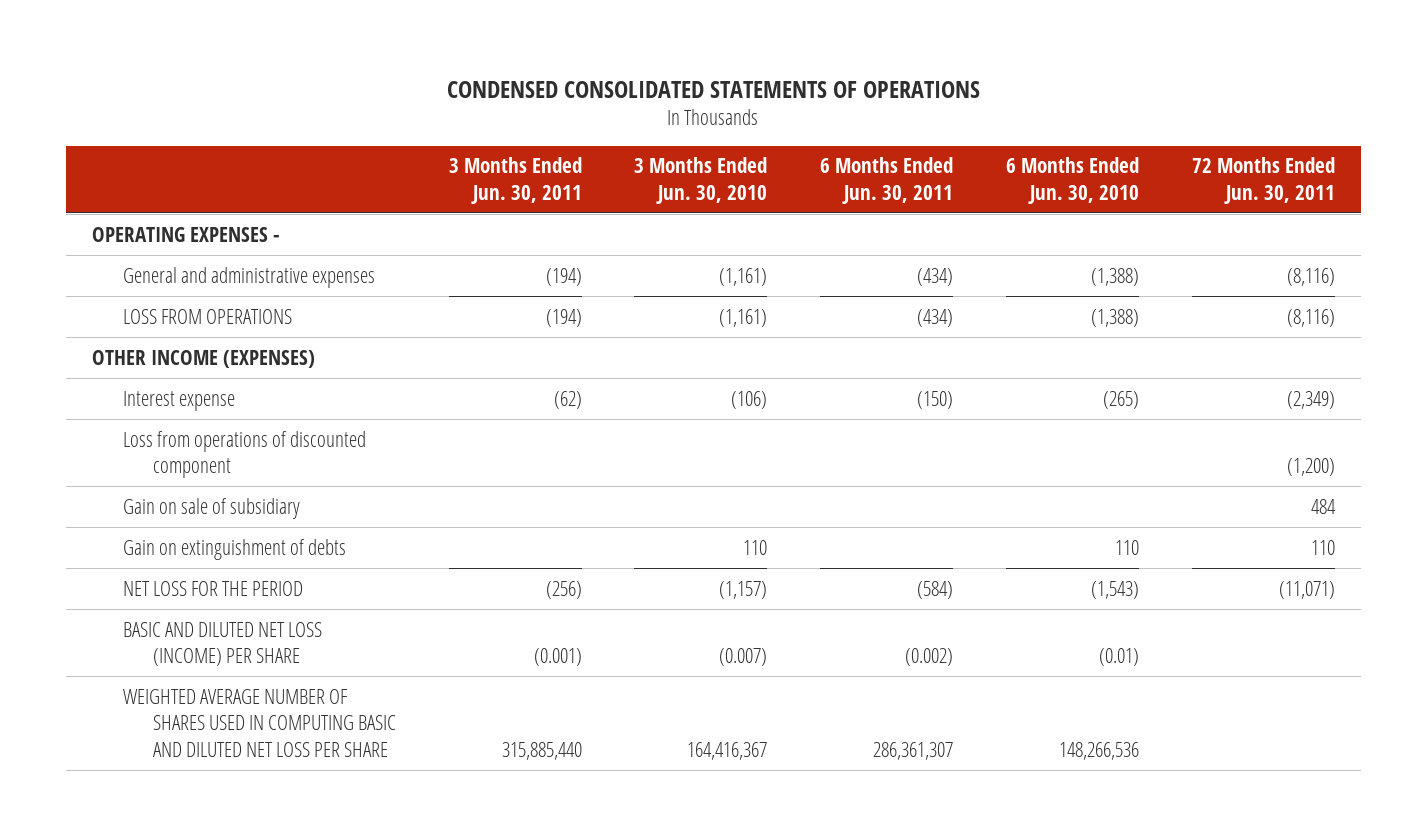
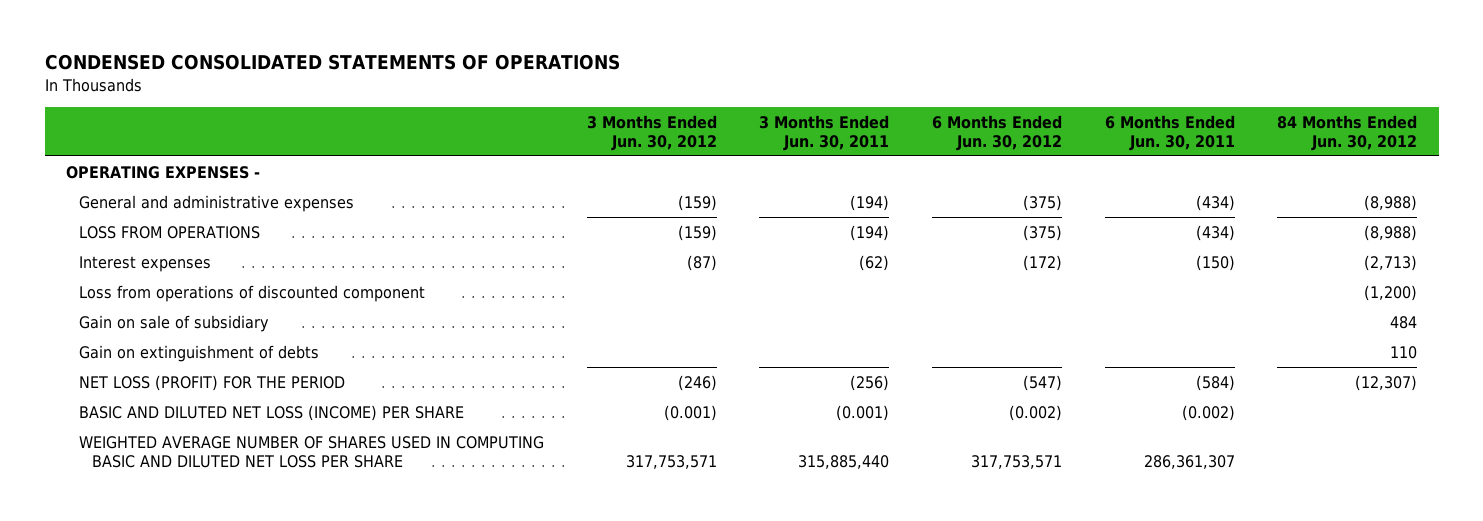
- | 3 Months Ended Jun. 30, 2011 | 3 Months Ended Jun. 30, 2010 | 6 Months Ended Jun. 30, 2011 | 6 Months Ended Jun. 30, 2010 | 72 Months Ended Jun. 30, 2011
+ | 3 Months Ended Jun. 30, 2012 | 3 Months Ended Jun. 30, 2011 | 6 Months Ended Jun. 30, 2012 | 6 Months Ended Jun. 30, 2011 | 84 Months Ended Jun. 30, 2012
- OTHER INCOME (EXPENSES)
- Interest expense | (62) | (106) | (150) | (265) | (2,349)
+ Interest expenses | (87) | (62) | (172) | (150) | (2,713)
- NET LOSS FOR THE PERIOD | (256) | (1,157) | (584) | (1,543) | (11,071)
+ NET LOSS (PROFIT) FOR THE PERIOD | (246) | (256) | (547) | (584) | (12,307)

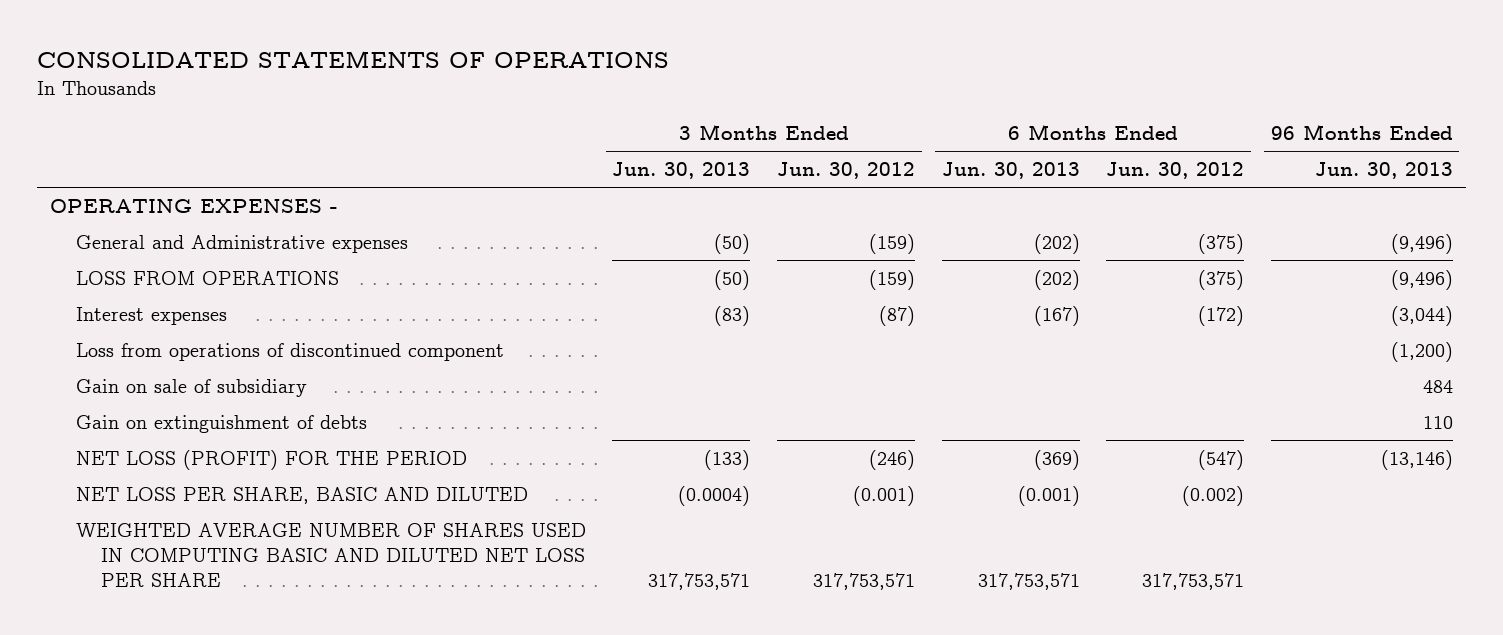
- CONDENSED CONSOLIDATED STATEMENTS OF OPERATIONS
+ CONSOLIDATED STATEMENTS OF OPERATIONS
- | 3 Months Ended Jun. 30, 2012 | 3 Months Ended Jun. 30, 2011 | 6 Months Ended Jun. 30, 2012 | 6 Months Ended Jun. 30, 2011 | 84 Months Ended Jun. 30, 2012
+ | 3 Months Ended Jun. 30, 2013 | 3 Months Ended Jun. 30, 2012 | 6 Months Ended Jun. 30, 2013 | 6 Months Ended Jun. 30, 2012 | 96 Months Ended Jun. 30, 2013
- General and administrative expenses | (159) | (194) | (375) | (434) | (8,988)
+ General and Administrative expenses | (50) | (159) | (202) | (375) | (9,496)
- Loss from operations of discounted component | | | | | (1,200)
+ Loss from operations of discontinued component | | | | | (1,200)
- BASIC AND DILUTED NET LOSS (INCOME) PER SHARE | (0.001) | (0.001) | (0.002) | (0.002) |
+ NET LOSS PER SHARE, BASIC AND DILUTED | (0.0004) | (0.001) | (0.001) | (0.002) |

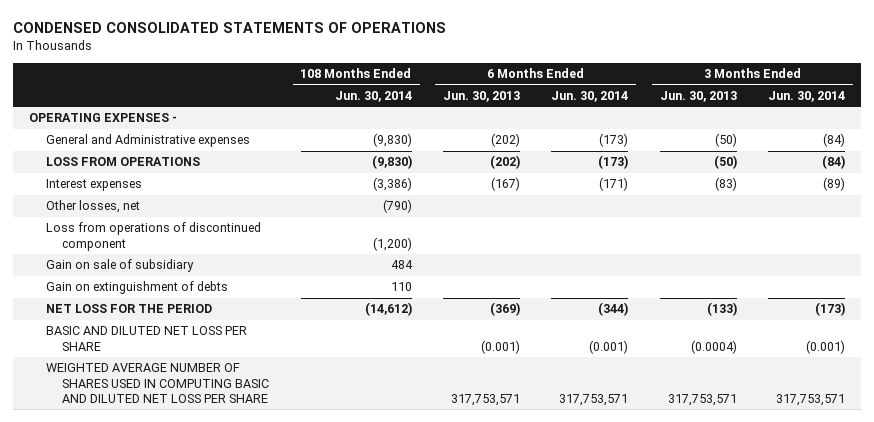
- CONSOLIDATED STATEMENTS OF OPERATIONS
+ CONDENSED CONSOLIDATED STATEMENTS OF OPERATIONS
- | 3 Months Ended Jun. 30, 2013 | 3 Months Ended Jun. 30, 2012 | 6 Months Ended Jun. 30, 2013 | 6 Months Ended Jun. 30, 2012 | 96 Months Ended Jun. 30, 2013
+ | 108 Months Ended Jun. 30, 2014 | 6 Months Ended Jun. 30, 2013 | 6 Months Ended Jun. 30, 2014 | 3 Months Ended Jun. 30, 2013 | 3 Months Ended Jun. 30, 2014
+ Other losses, net | (790) | | | |
- NET LOSS (PROFIT) FOR THE PERIOD | (133) | (246) | (369) | (547) | (13,146)
- NET LOSS PER SHARE, BASIC AND DILUTED | (0.0004) | (0.001) | (0.001) | (0.002) |
+ NET LOSS FOR THE PERIOD | (14,612) | (369) | (344) | (133) | (173)
+ BASIC AND DILUTED NET LOSS PER SHARE | | (0.001) | (0.001) | (0.0004) | (0.001)

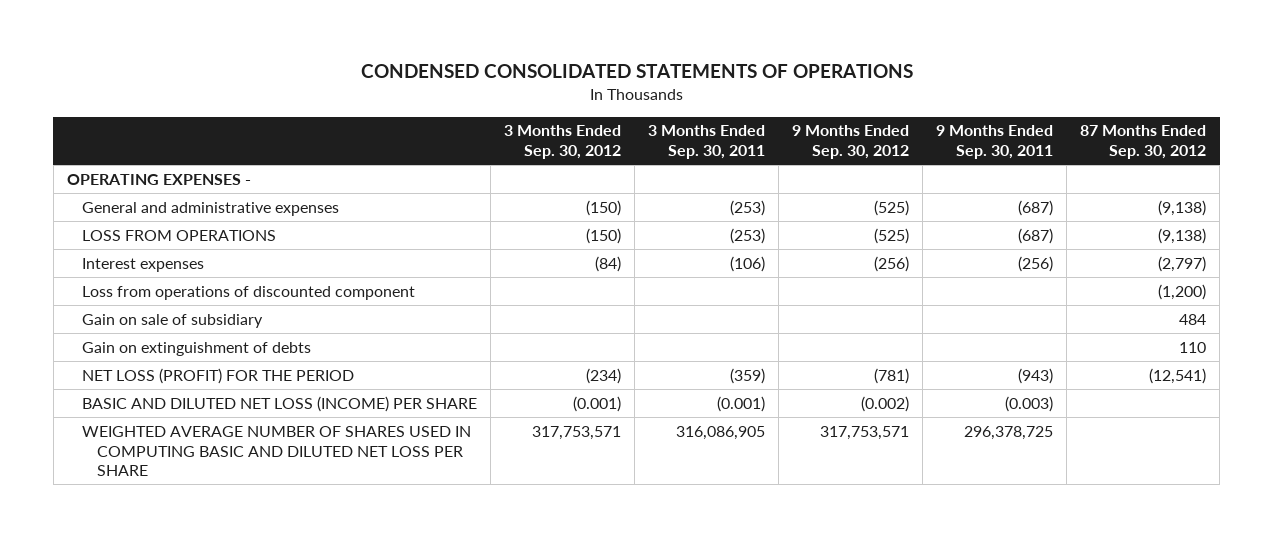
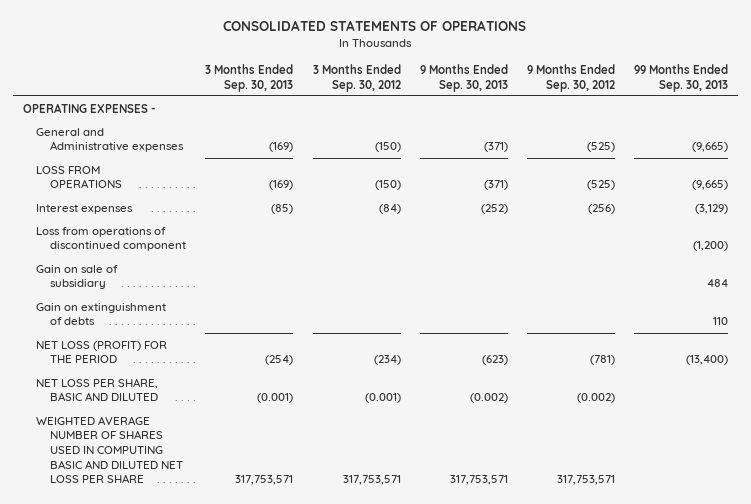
- CONDENSED CONSOLIDATED STATEMENTS OF OPERATIONS
+ CONSOLIDATED STATEMENTS OF OPERATIONS
- | 3 Months Ended Sep. 30, 2012 | 3 Months Ended Sep. 30, 2011 | 9 Months Ended Sep. 30, 2012 | 9 Months Ended Sep. 30, 2011 | 87 Months Ended Sep. 30, 2012
+ | 3 Months Ended Sep. 30, 2013 | 3 Months Ended Sep. 30, 2012 | 9 Months Ended Sep. 30, 2013 | 9 Months Ended Sep. 30, 2012 | 99 Months Ended Sep. 30, 2013
- General and administrative expenses | (150) | (253) | (525) | (687) | (9,138)
+ General and Administrative expenses | (169) | (150) | (371) | (525) | (9,665)
- Loss from operations of discounted component | | | | | (1,200)
+ Loss from operations of discontinued component | | | | | (1,200)
- BASIC AND DILUTED NET LOSS (INCOME) PER SHARE | (0.001) | (0.001) | (0.002) | (0.003) |
+ NET LOSS PER SHARE, BASIC AND DILUTED | (0.001) | (0.001) | (0.002) | (0.002) |

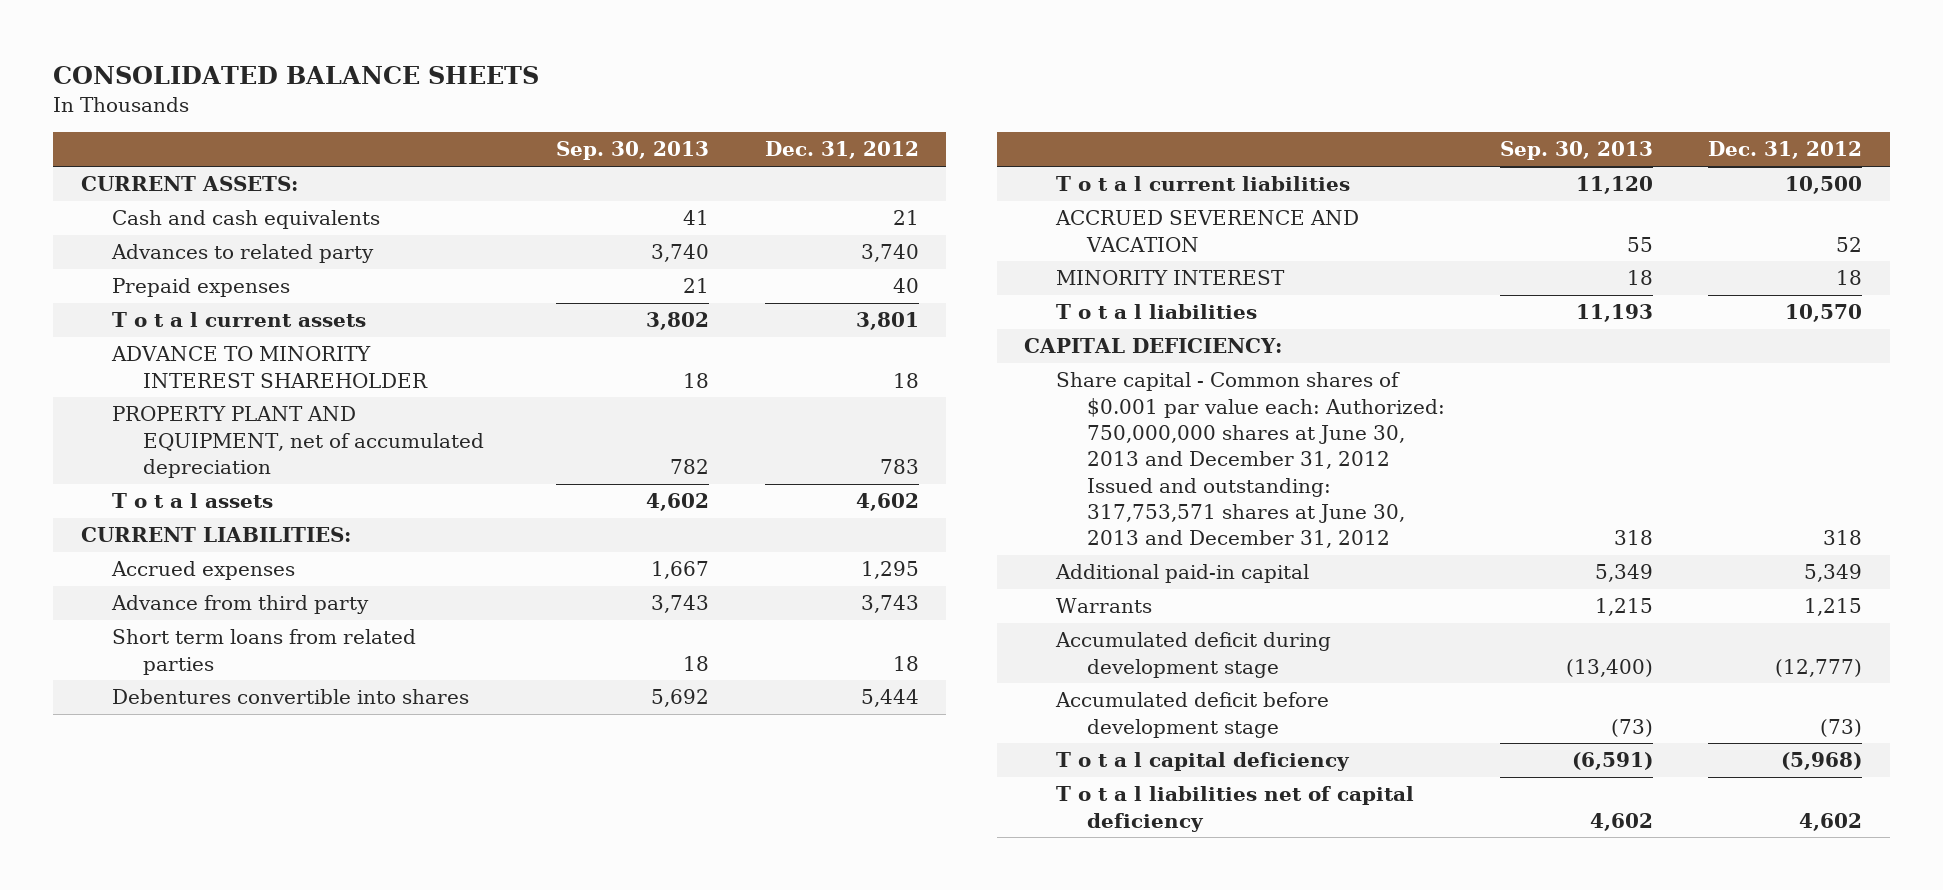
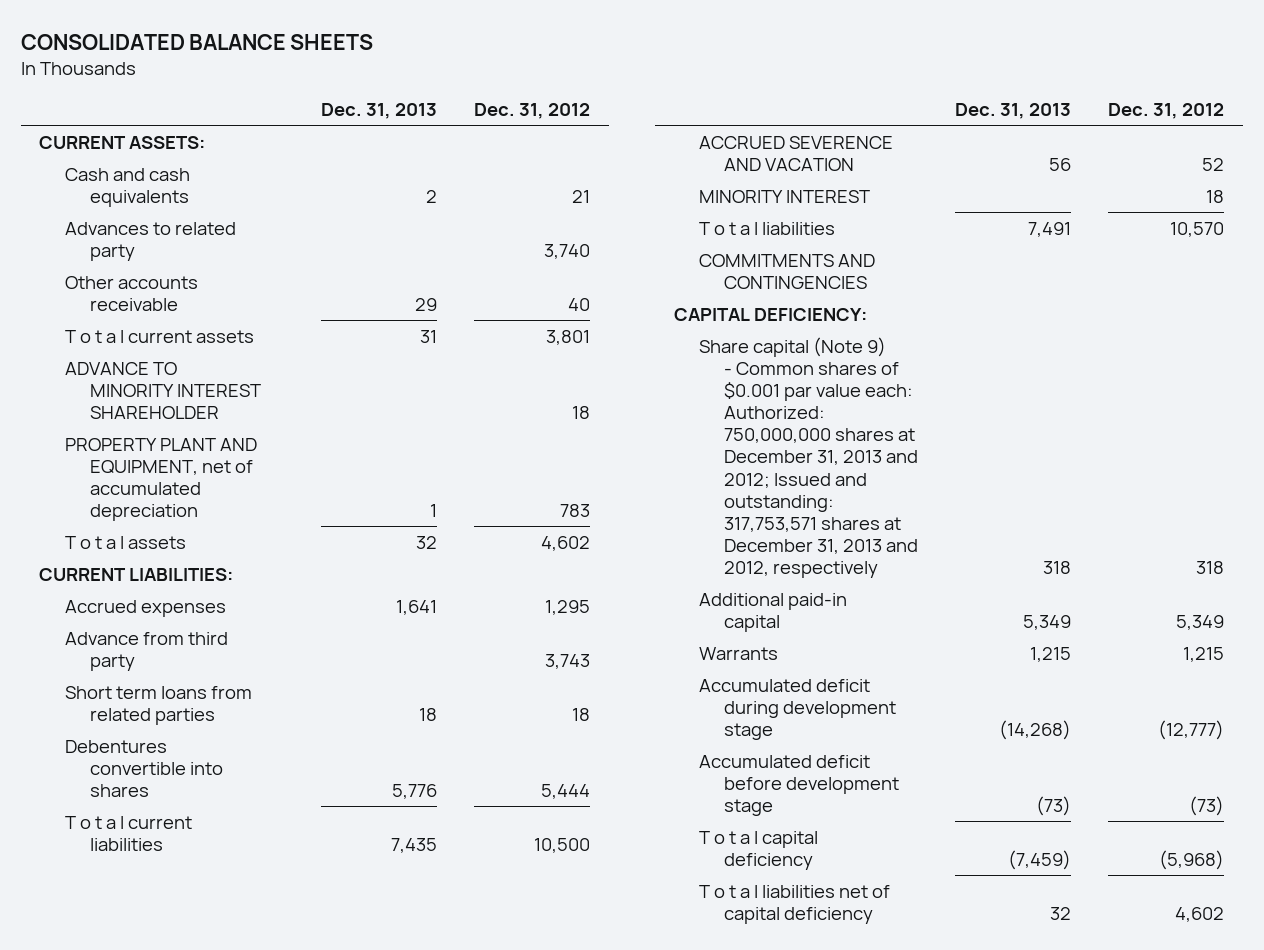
- | Sep. 30, 2013 | Dec. 31, 2012
+ | Dec. 31, 2013 | Dec. 31, 2012
- Prepaid expenses | 21 | 40
+ Other accounts receivable | 29 | 40
+ COMMITMENTS AND CONTINGENCIES
- Share capital - Common shares of $0.001 par value each: Authorized: 750,000,000 shares at June 30, 2013 and December 31, 2012 Issued and outstanding: 317,753,571 shares at June 30, 2013 and December 31, 2012 | 318 | 318
+ Share capital (Note 9) - Common shares of $0.001 par value each: Authorized: 750,000,000 shares at December 31, 2013 and 2012; Issued and outstanding: 317,753,571 shares at December 31, 2013 and 2012, respectively | 318 | 318

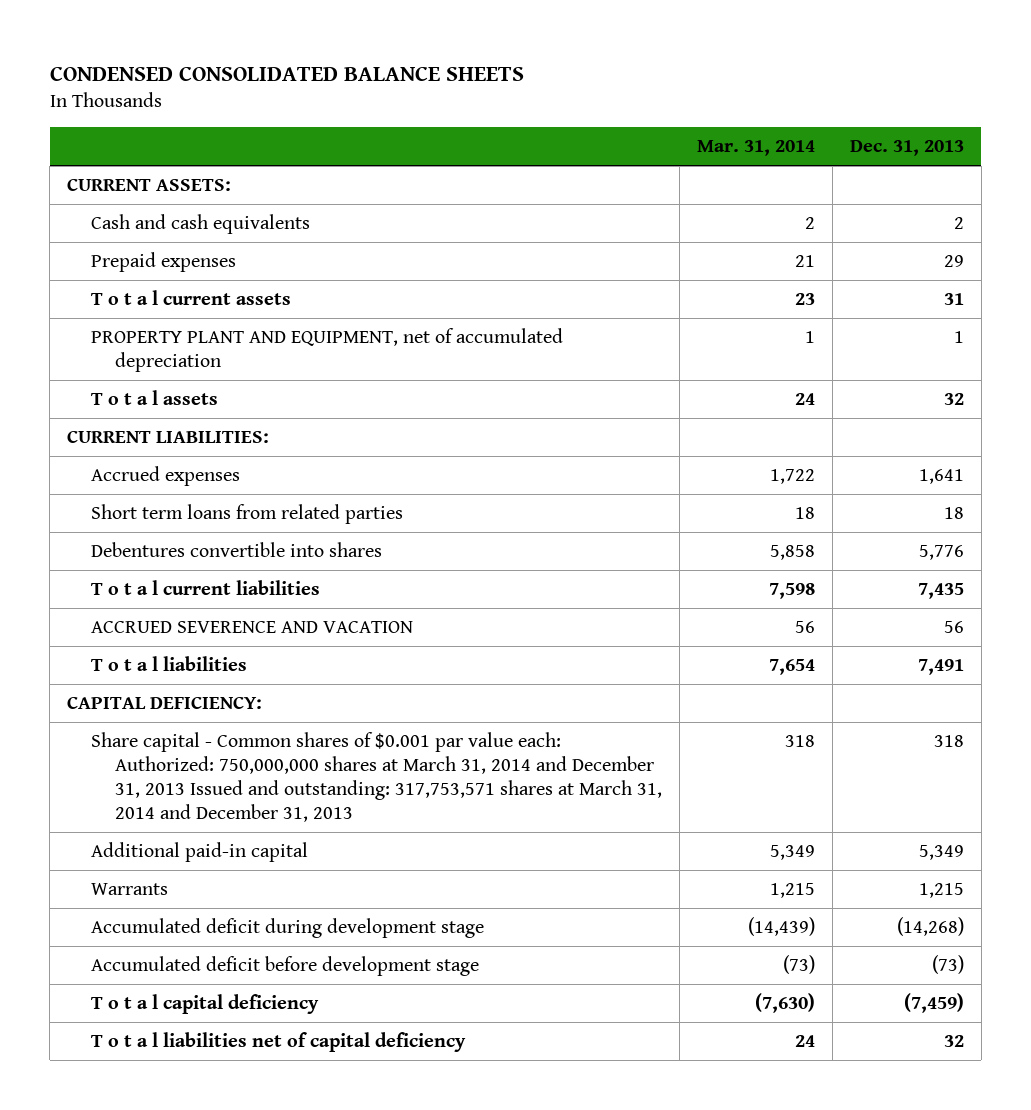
- CONSOLIDATED BALANCE SHEETS
+ CONDENSED CONSOLIDATED BALANCE SHEETS
- | Dec. 31, 2013 | Dec. 31, 2012
+ | Mar. 31, 2014 | Dec. 31, 2013
- Advances to related party | | 3,740
- Other accounts receivable | 29 | 40
+ Prepaid expenses | 21 | 29
- ADVANCE TO MINORITY INTEREST SHAREHOLDER | | 18
- Advance from third party | | 3,743
- MINORITY INTEREST | | 18
- COMMITMENTS AND CONTINGENCIES
- Share capital (Note 9) - Common shares of $0.001 par value each: Authorized: 750,000,000 shares at December 31, 2013 and 2012; Issued and outstanding: 317,753,571 shares at December 31, 2013 and 2012, respectively | 318 | 318
+ Share capital - Common shares of $0.001 par value each: Authorized: 750,000,000 shares at March 31, 2014 and December 31, 2013 Issued and outstanding: 317,753,571 shares at March 31, 2014 and December 31, 2013 | 318 | 318

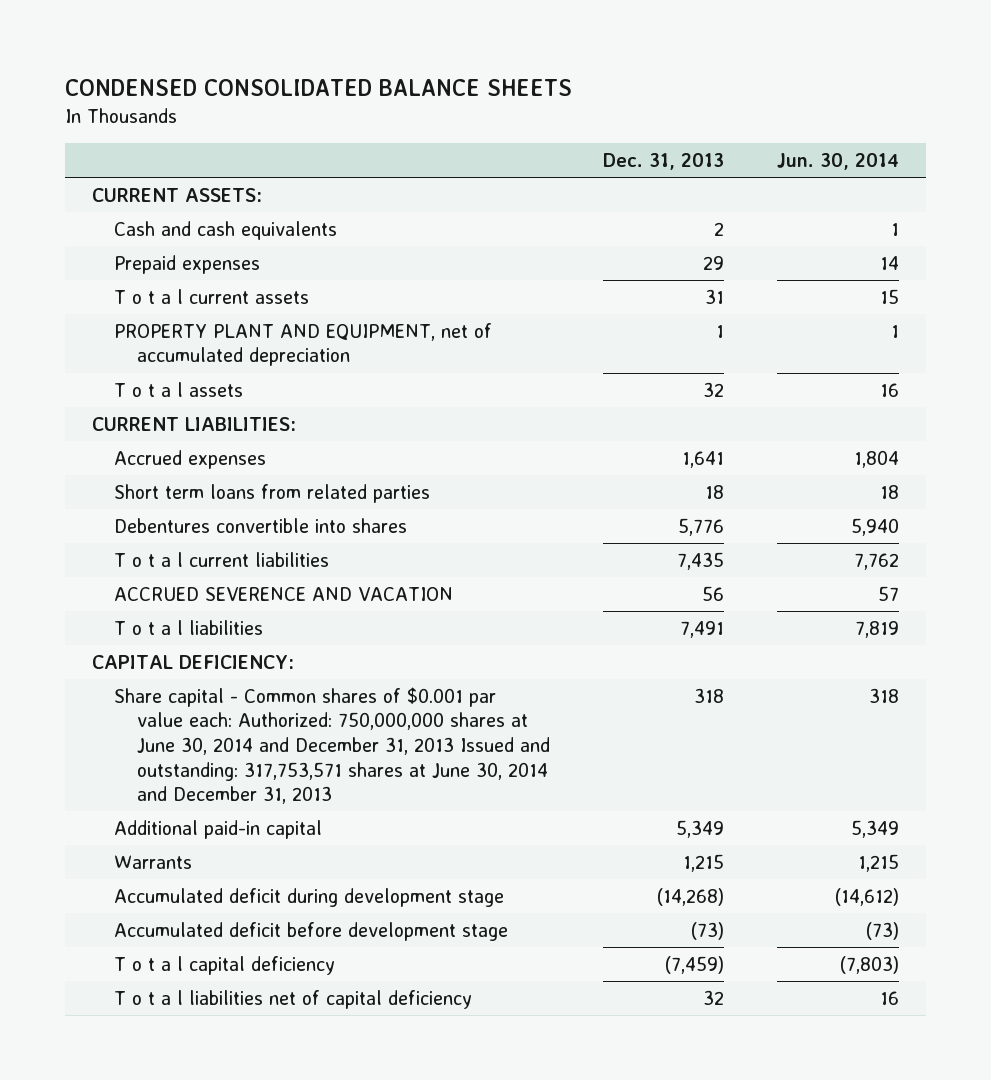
- | Mar. 31, 2014 | Dec. 31, 2013
+ | Dec. 31, 2013 | Jun. 30, 2014
- Share capital - Common shares of $0.001 par value each: Authorized: 750,000,000 shares at March 31, 2014 and December 31, 2013 Issued and outstanding: 317,753,571 shares at March 31, 2014 and December 31, 2013 | 318 | 318
+ Share capital - Common shares of $0.001 par value each: Authorized: 750,000,000 shares at June 30, 2014 and December 31, 2013 Issued and outstanding: 317,753,571 shares at June 30, 2014 and December 31, 2013 | 318 | 318

